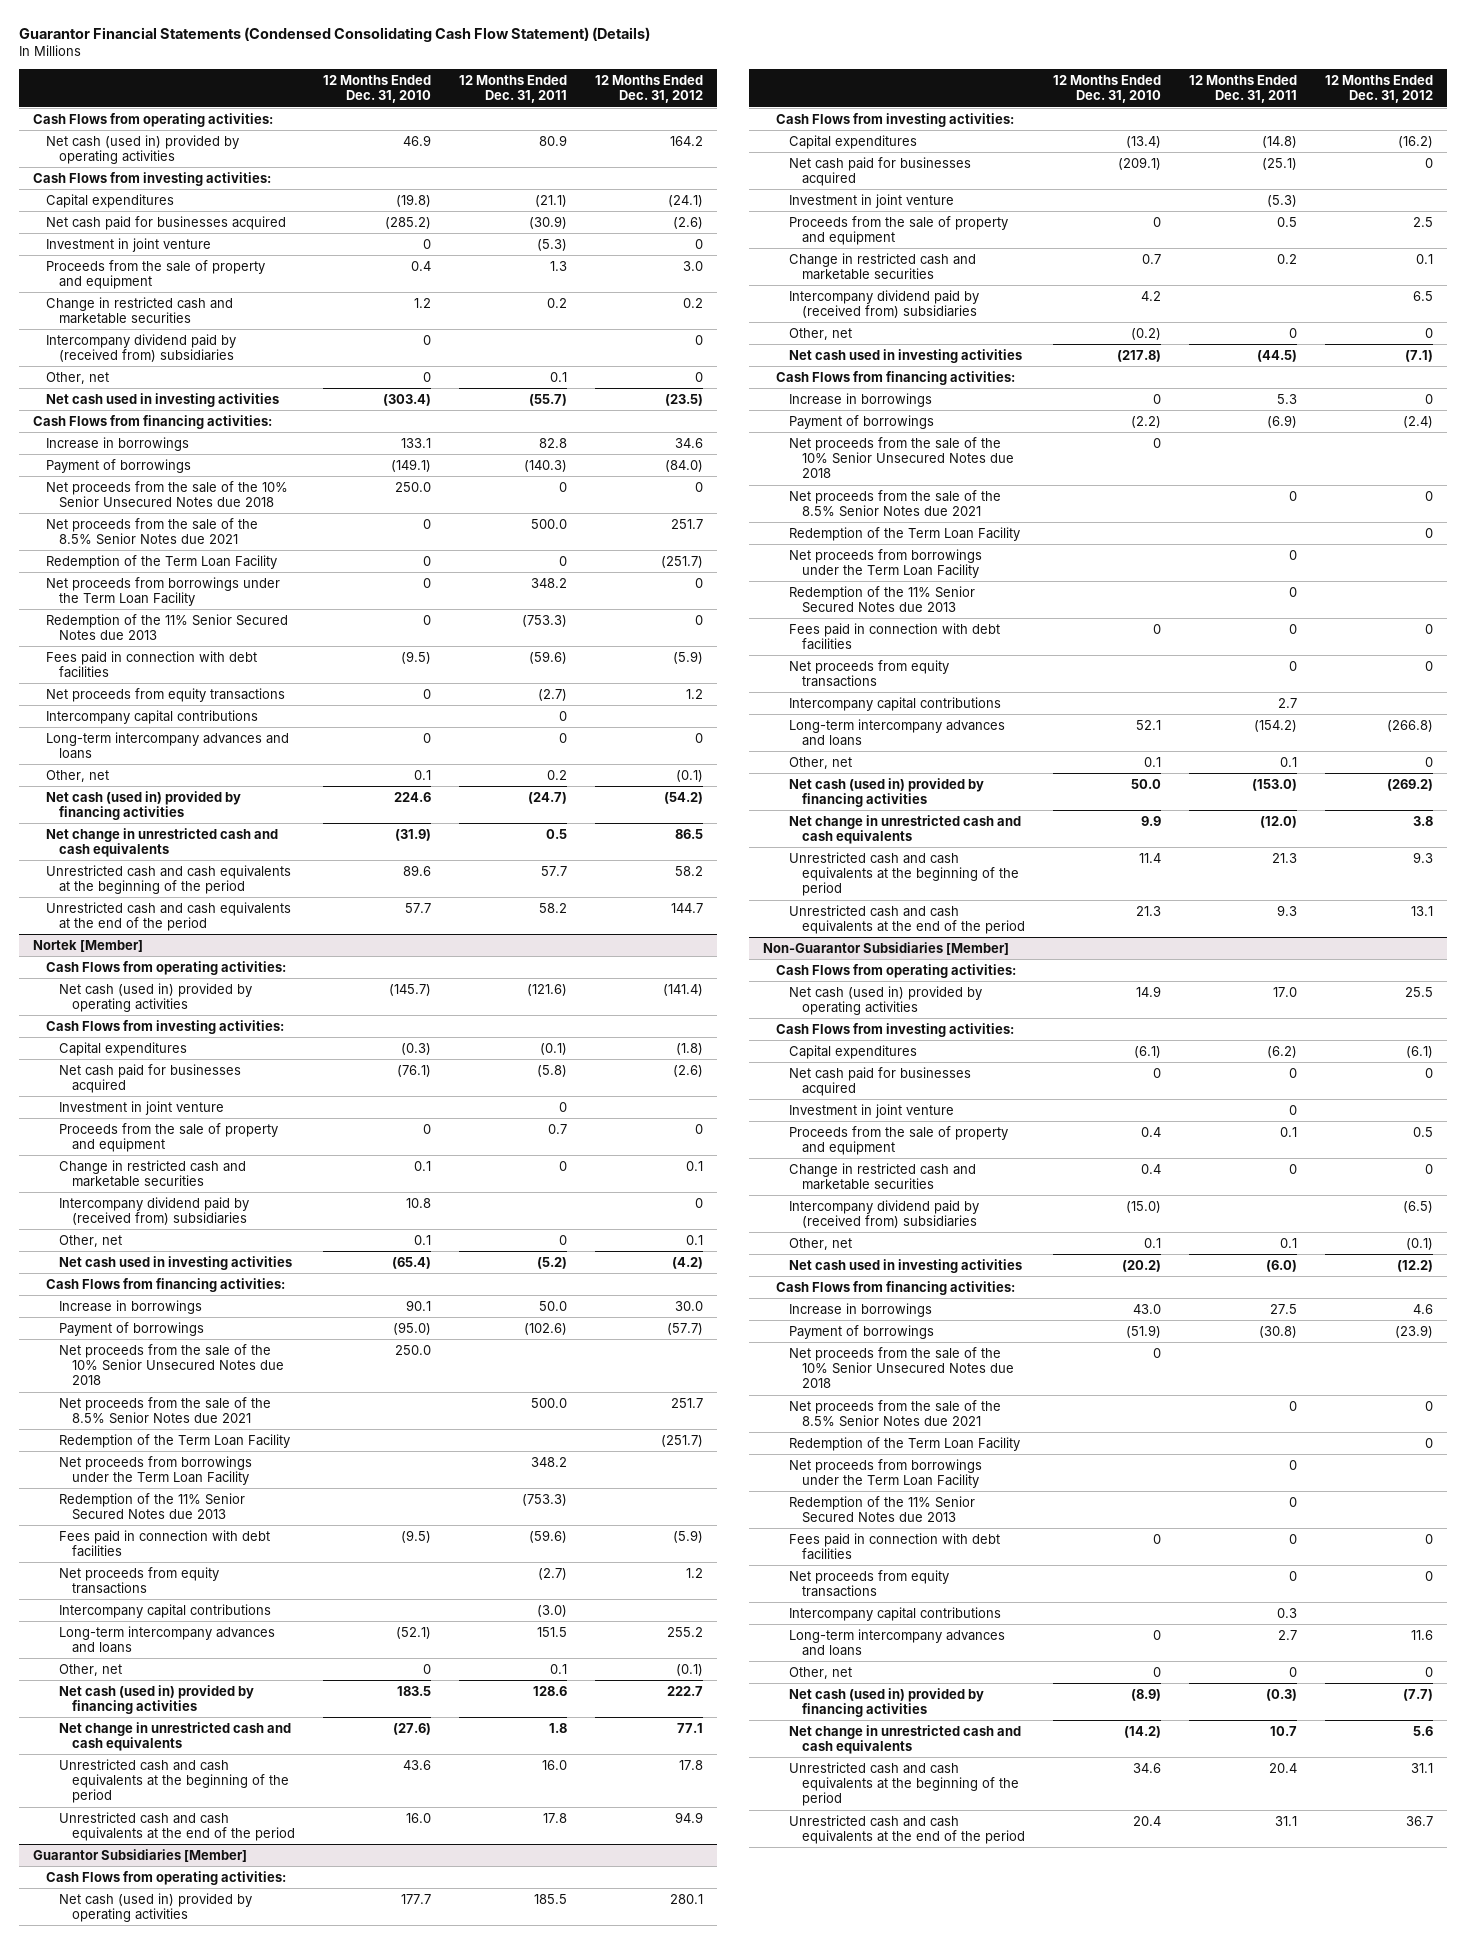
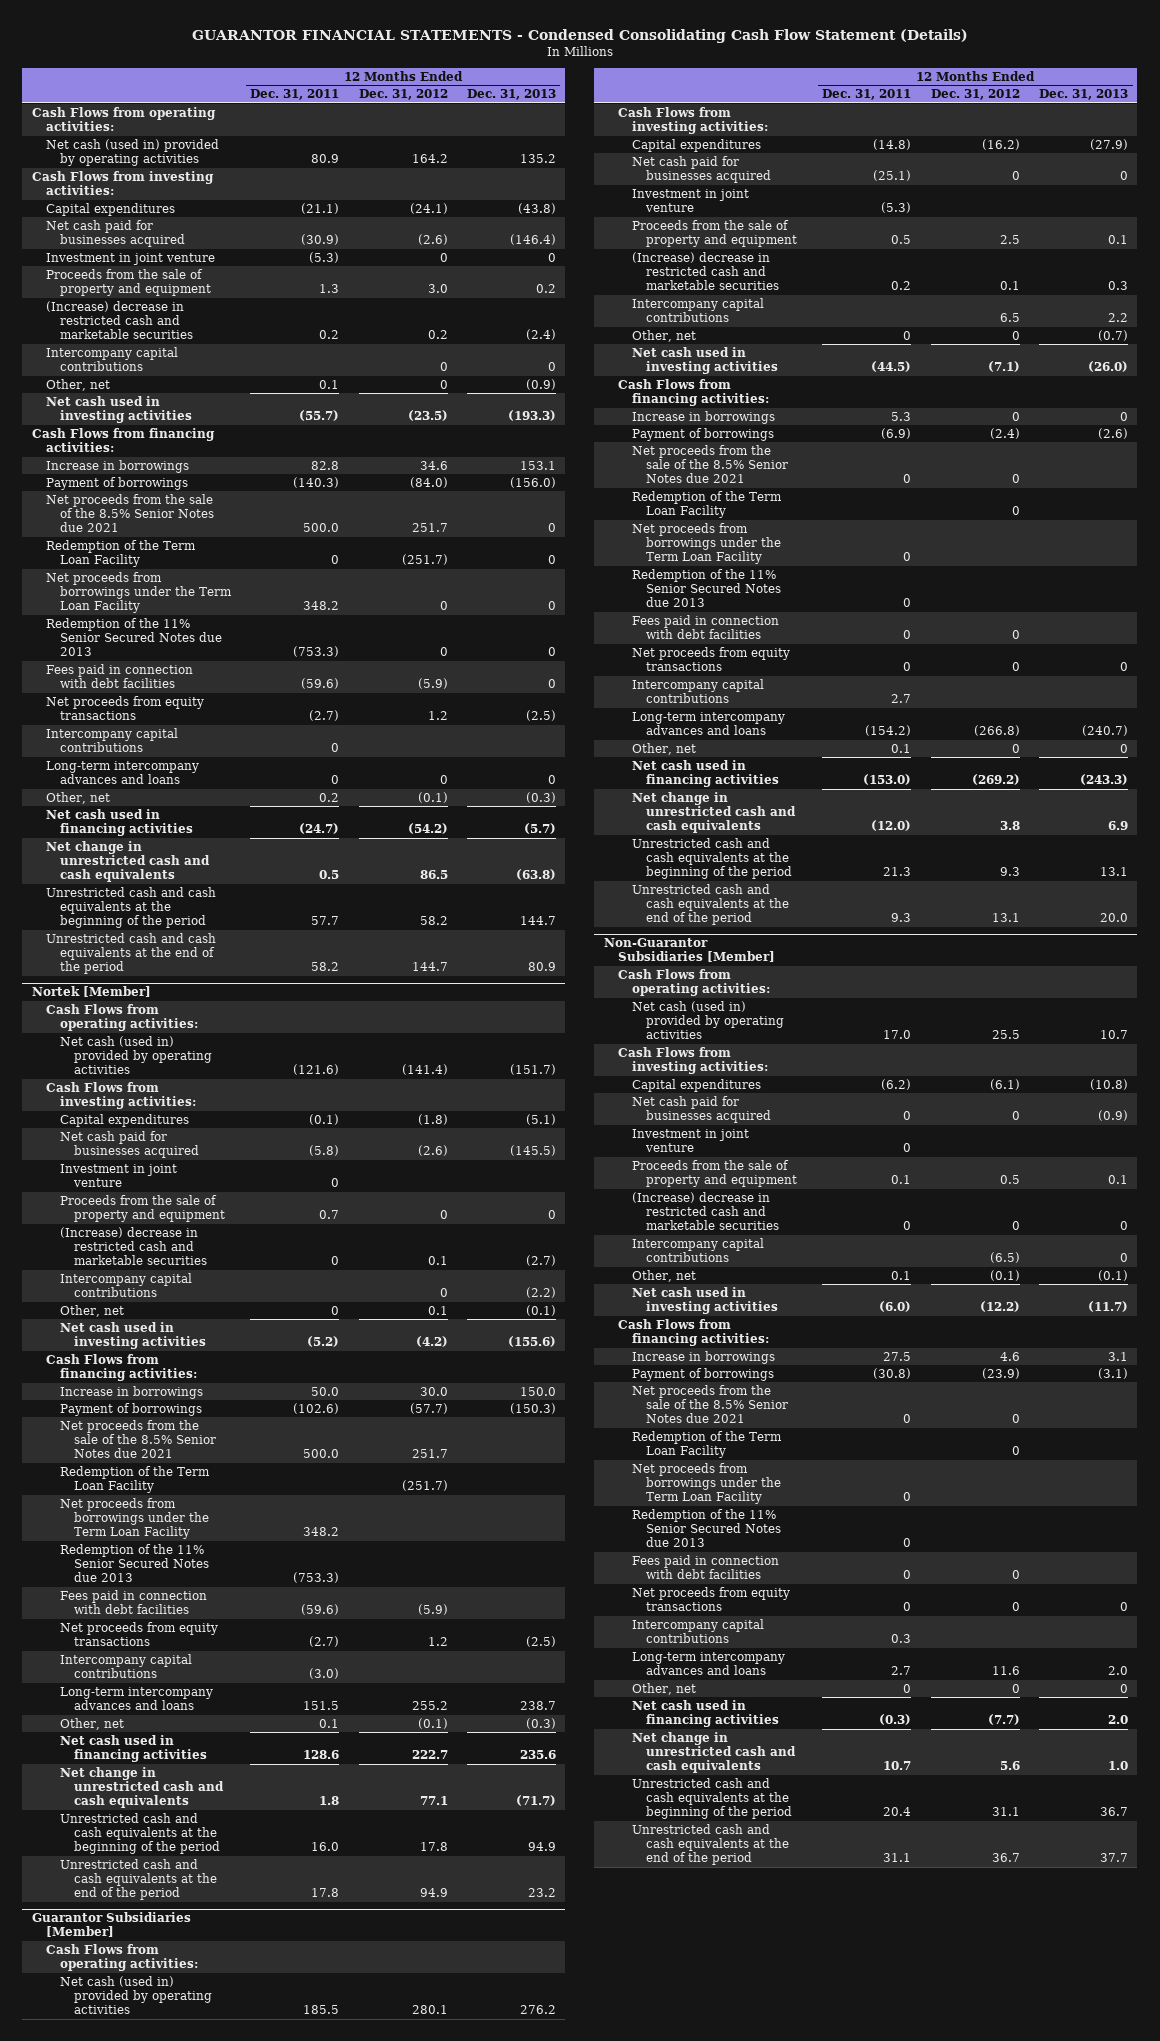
- Guarantor Financial Statements (Condensed Consolidating Cash Flow Statement) (Details)
+ GUARANTOR FINANCIAL STATEMENTS - Condensed Consolidating Cash Flow Statement (Details)
- | 12 Months Ended Dec. 31, 2010 | 12 Months Ended Dec. 31, 2011 | 12 Months Ended Dec. 31, 2012
+ | 12 Months Ended Dec. 31, 2011 | 12 Months Ended Dec. 31, 2012 | 12 Months Ended Dec. 31, 2013
- Change in restricted cash and marketable securities | 1.2 | 0.2 | 0.2
- Intercompany dividend paid by (received from) subsidiaries | 0 | | 0
+ (Increase) decrease in restricted cash and marketable securities | 0.2 | 0.2 | (2.4)
+ Intercompany capital contributions | | 0 | 0
- Net proceeds from the sale of the 10% Senior Unsecured Notes due 2018 | 250.0 | 0 | 0
- Net cash (used in) provided by financing activities | 224.6 | (24.7) | (54.2)
+ Net cash used in financing activities | (24.7) | (54.2) | (5.7)
@ Nortek [Member]
- Change in restricted cash and marketable securities | 0.1 | 0 | 0.1
- Intercompany dividend paid by (received from) subsidiaries | 10.8 | | 0
+ (Increase) decrease in restricted cash and marketable securities | 0 | 0.1 | (2.7)
+ Intercompany capital contributions | | 0 | (2.2)
- Net proceeds from the sale of the 10% Senior Unsecured Notes due 2018 | 250.0 | |
- Net cash (used in) provided by financing activities | 183.5 | 128.6 | 222.7
+ Net cash used in financing activities | 128.6 | 222.7 | 235.6
@ Guarantor Subsidiaries [Member]
- Change in restricted cash and marketable securities | 0.7 | 0.2 | 0.1
- Intercompany dividend paid by (received from) subsidiaries | 4.2 | | 6.5
+ (Increase) decrease in restricted cash and marketable securities | 0.2 | 0.1 | 0.3
+ Intercompany capital contributions | | 6.5 | 2.2
- Net proceeds from the sale of the 10% Senior Unsecured Notes due 2018 | 0 | |
- Net cash (used in) provided by financing activities | 50.0 | (153.0) | (269.2)
+ Net cash used in financing activities | (153.0) | (269.2) | (243.3)
@ Non-Guarantor Subsidiaries [Member]
- Change in restricted cash and marketable securities | 0.4 | 0 | 0
- Intercompany dividend paid by (received from) subsidiaries | (15.0) | | (6.5)
+ (Increase) decrease in restricted cash and marketable securities | 0 | 0 | 0
+ Intercompany capital contributions | | (6.5) | 0
- Net proceeds from the sale of the 10% Senior Unsecured Notes due 2018 | 0 | |
- Net cash (used in) provided by financing activities | (8.9) | (0.3) | (7.7)
+ Net cash used in financing activities | (0.3) | (7.7) | 2.0

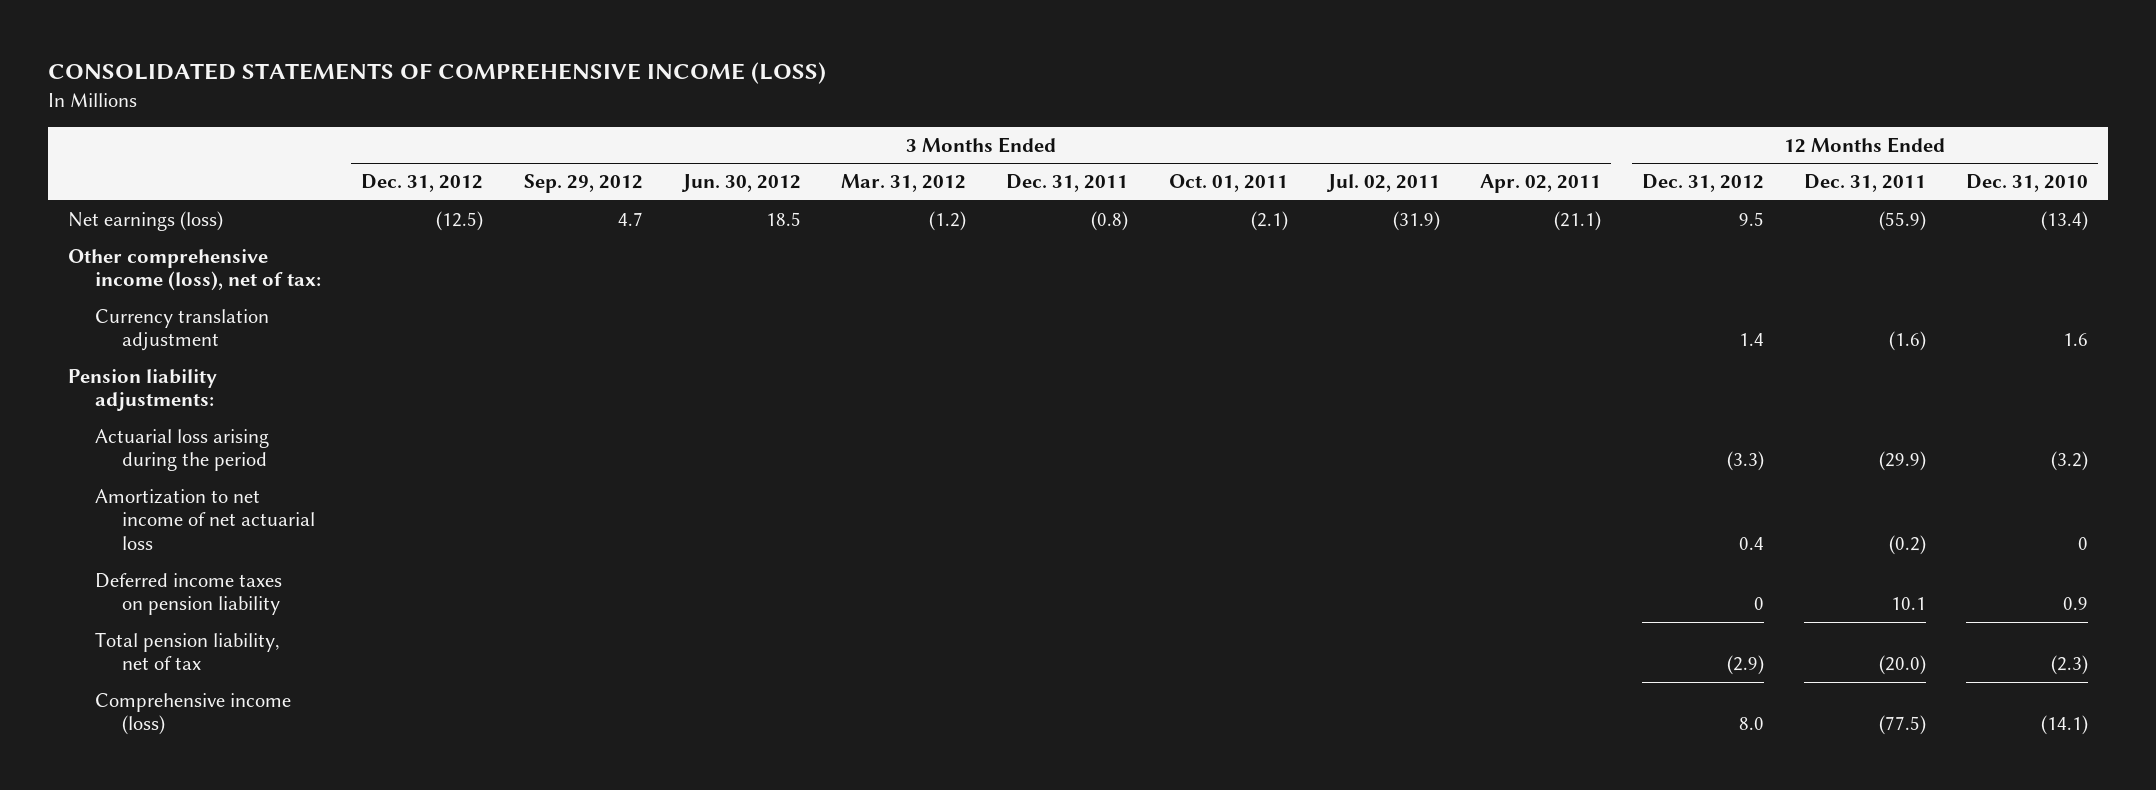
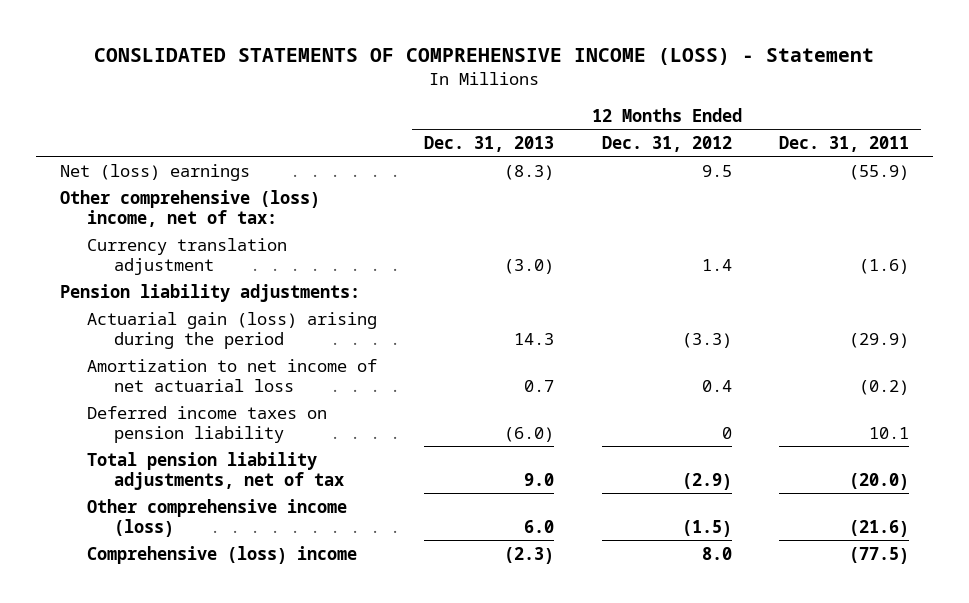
- CONSOLIDATED STATEMENTS OF COMPREHENSIVE INCOME (LOSS)
+ CONSLIDATED STATEMENTS OF COMPREHENSIVE INCOME (LOSS) - Statement
- | 3 Months Ended Dec. 31, 2012 | 3 Months Ended Sep. 29, 2012 | 3 Months Ended Jun. 30, 2012 | 3 Months Ended Mar. 31, 2012 | 3 Months Ended Dec. 31, 2011 | 3 Months Ended Oct. 01, 2011 | 3 Months Ended Jul. 02, 2011 | 3 Months Ended Apr. 02, 2011 | 12 Months Ended Dec. 31, 2012 | 12 Months Ended Dec. 31, 2011 | 12 Months Ended Dec. 31, 2010
+ | 12 Months Ended Dec. 31, 2013 | 12 Months Ended Dec. 31, 2012 | 12 Months Ended Dec. 31, 2011
- Net earnings (loss) | (12.5) | 4.7 | 18.5 | (1.2) | (0.8) | (2.1) | (31.9) | (21.1) | 9.5 | (55.9) | (13.4)
- Other comprehensive income (loss), net of tax:
+ Net (loss) earnings | (8.3) | 9.5 | (55.9)
+ Other comprehensive (loss) income, net of tax:
- Actuarial loss arising during the period | | | | | | | | | (3.3) | (29.9) | (3.2)
+ Actuarial gain (loss) arising during the period | 14.3 | (3.3) | (29.9)
- Total pension liability, net of tax | | | | | | | | | (2.9) | (20.0) | (2.3)
- Comprehensive income (loss) | | | | | | | | | 8.0 | (77.5) | (14.1)
+ Total pension liability adjustments, net of tax | 9.0 | (2.9) | (20.0)
+ Other comprehensive income (loss) | 6.0 | (1.5) | (21.6)
+ Comprehensive (loss) income | (2.3) | 8.0 | (77.5)

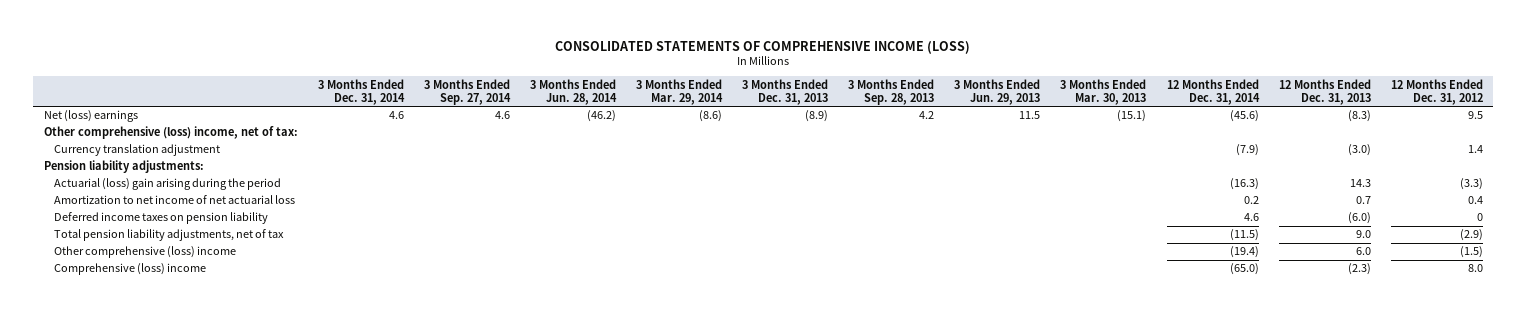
- CONSLIDATED STATEMENTS OF COMPREHENSIVE INCOME (LOSS) - Statement
+ CONSOLIDATED STATEMENTS OF COMPREHENSIVE INCOME (LOSS)
- | 12 Months Ended Dec. 31, 2013 | 12 Months Ended Dec. 31, 2012 | 12 Months Ended Dec. 31, 2011
+ | 3 Months Ended Dec. 31, 2014 | 3 Months Ended Sep. 27, 2014 | 3 Months Ended Jun. 28, 2014 | 3 Months Ended Mar. 29, 2014 | 3 Months Ended Dec. 31, 2013 | 3 Months Ended Sep. 28, 2013 | 3 Months Ended Jun. 29, 2013 | 3 Months Ended Mar. 30, 2013 | 12 Months Ended Dec. 31, 2014 | 12 Months Ended Dec. 31, 2013 | 12 Months Ended Dec. 31, 2012
- Actuarial gain (loss) arising during the period | 14.3 | (3.3) | (29.9)
+ Actuarial (loss) gain arising during the period | | | | | | | | | (16.3) | 14.3 | (3.3)
- Other comprehensive income (loss) | 6.0 | (1.5) | (21.6)
+ Other comprehensive (loss) income | | | | | | | | | (19.4) | 6.0 | (1.5)

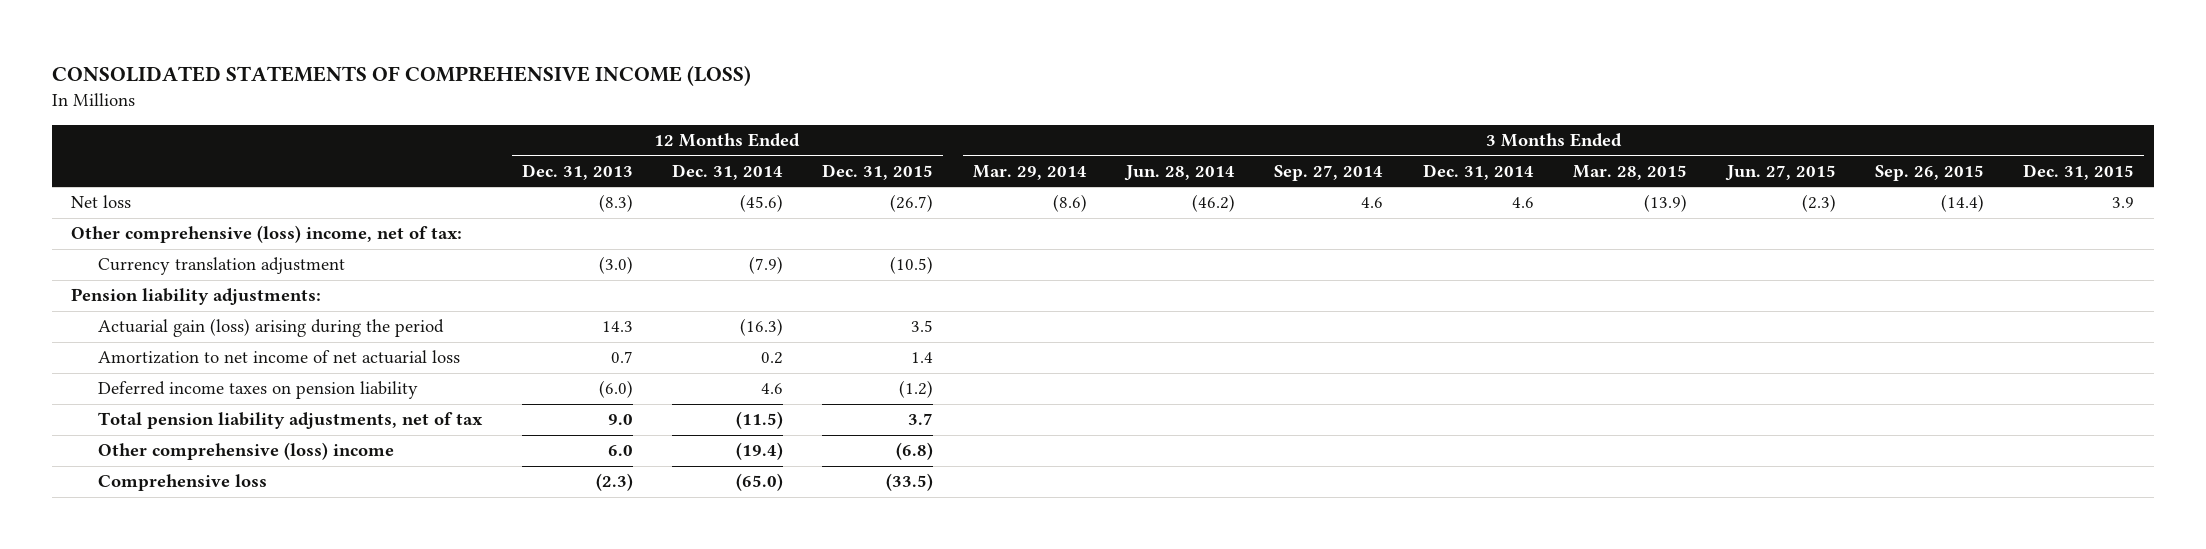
- | 3 Months Ended Dec. 31, 2014 | 3 Months Ended Sep. 27, 2014 | 3 Months Ended Jun. 28, 2014 | 3 Months Ended Mar. 29, 2014 | 3 Months Ended Dec. 31, 2013 | 3 Months Ended Sep. 28, 2013 | 3 Months Ended Jun. 29, 2013 | 3 Months Ended Mar. 30, 2013 | 12 Months Ended Dec. 31, 2014 | 12 Months Ended Dec. 31, 2013 | 12 Months Ended Dec. 31, 2012
+ | 12 Months Ended Dec. 31, 2013 | 12 Months Ended Dec. 31, 2014 | 12 Months Ended Dec. 31, 2015 | 3 Months Ended Mar. 29, 2014 | 3 Months Ended Jun. 28, 2014 | 3 Months Ended Sep. 27, 2014 | 3 Months Ended Dec. 31, 2014 | 3 Months Ended Mar. 28, 2015 | 3 Months Ended Jun. 27, 2015 | 3 Months Ended Sep. 26, 2015 | 3 Months Ended Dec. 31, 2015
- Net (loss) earnings | 4.6 | 4.6 | (46.2) | (8.6) | (8.9) | 4.2 | 11.5 | (15.1) | (45.6) | (8.3) | 9.5
+ Net loss | (8.3) | (45.6) | (26.7) | (8.6) | (46.2) | 4.6 | 4.6 | (13.9) | (2.3) | (14.4) | 3.9
- Actuarial (loss) gain arising during the period | | | | | | | | | (16.3) | 14.3 | (3.3)
+ Actuarial gain (loss) arising during the period | 14.3 | (16.3) | 3.5 | | | | | | | |
- Comprehensive (loss) income | | | | | | | | | (65.0) | (2.3) | 8.0
+ Comprehensive loss | (2.3) | (65.0) | (33.5) | | | | | | | |

